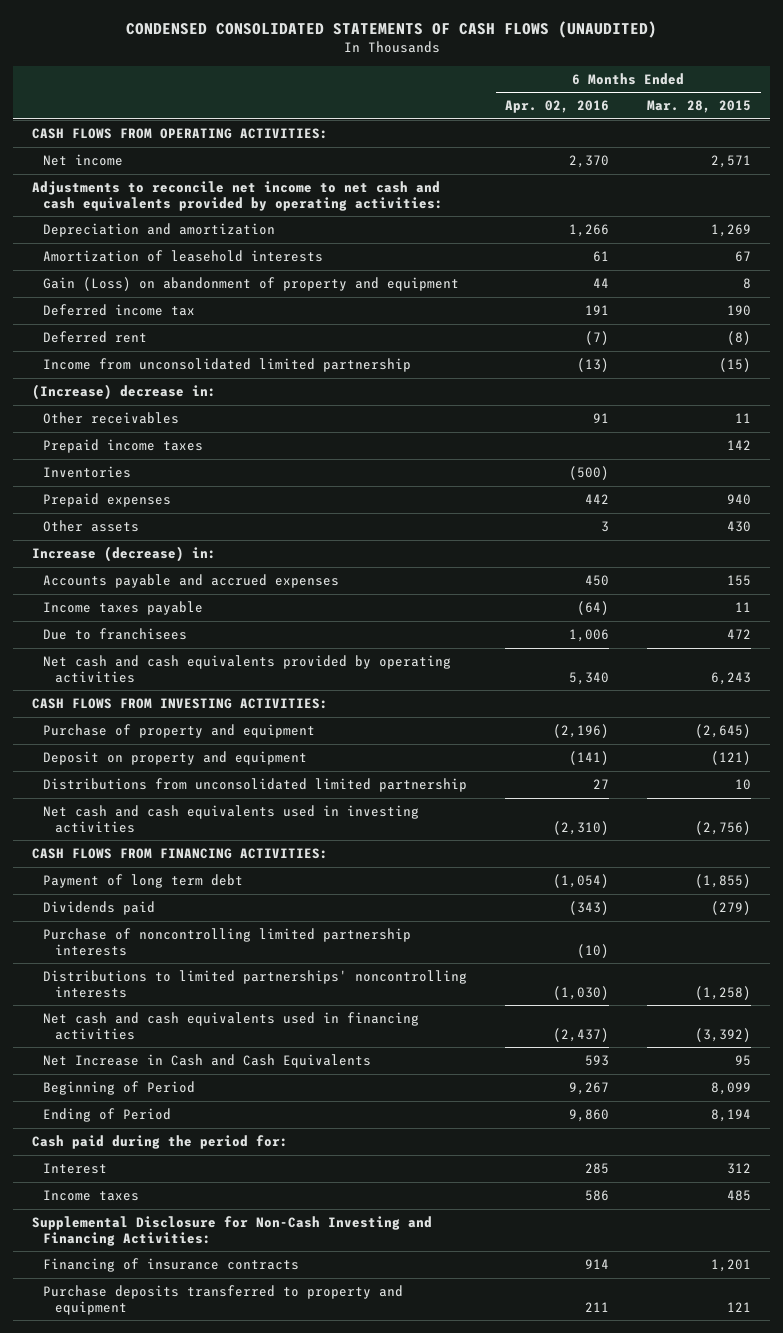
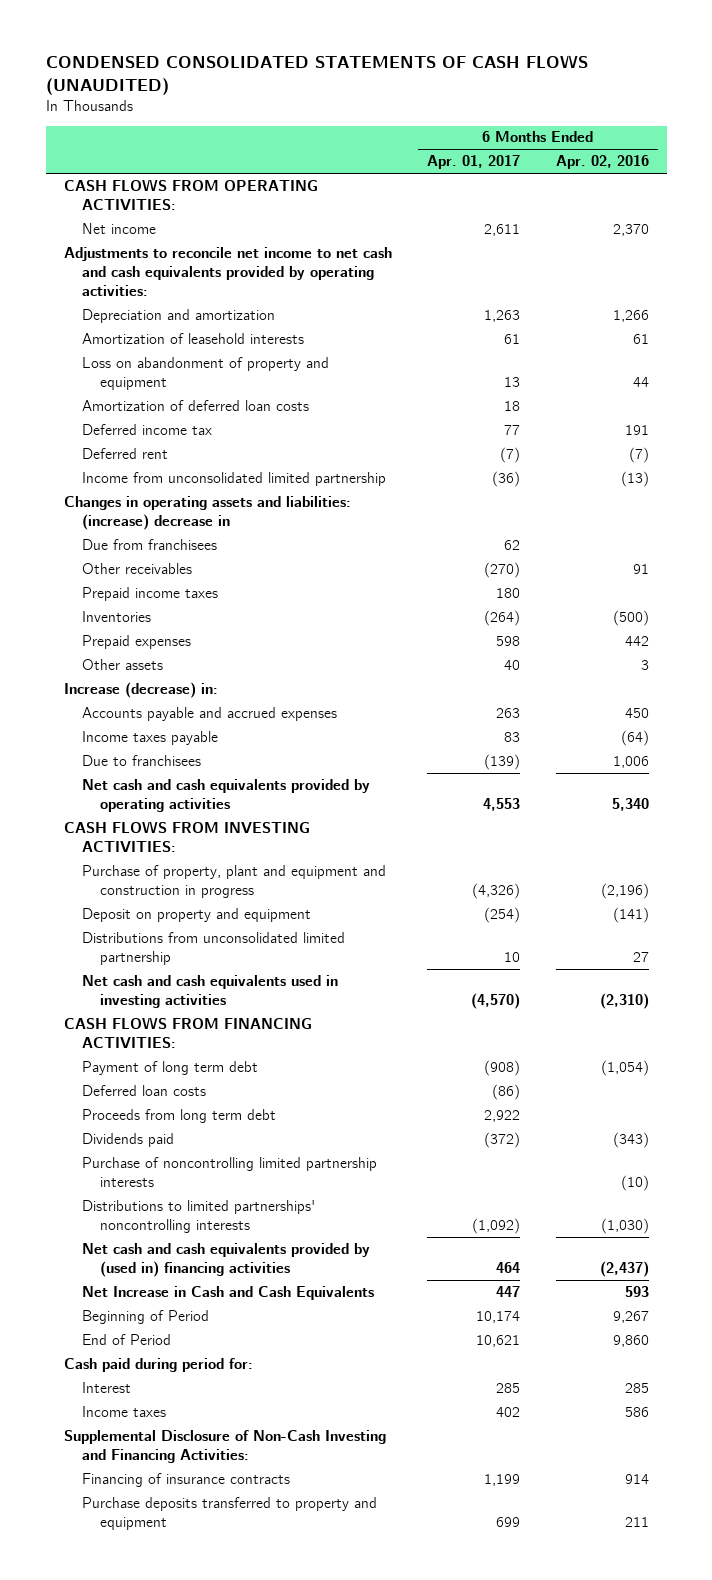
- | 6 Months Ended Apr. 02, 2016 | 6 Months Ended Mar. 28, 2015
+ | 6 Months Ended Apr. 01, 2017 | 6 Months Ended Apr. 02, 2016
- Gain (Loss) on abandonment of property and equipment | 44 | 8
+ Loss on abandonment of property and equipment | 13 | 44
+ Amortization of deferred loan costs | 18 |
- (Increase) decrease in:
+ Changes in operating assets and liabilities: (increase) decrease in
+ Due from franchisees | 62 |
- Purchase of property and equipment | (2,196) | (2,645)
+ Purchase of property, plant and equipment and construction in progress | (4,326) | (2,196)
+ Deferred loan costs | (86) |
+ Proceeds from long term debt | 2,922 |
- Net cash and cash equivalents used in financing activities | (2,437) | (3,392)
+ Net cash and cash equivalents provided by (used in) financing activities | 464 | (2,437)
- Ending of Period | 9,860 | 8,194
- Cash paid during the period for:
+ End of Period | 10,621 | 9,860
+ Cash paid during period for:
- Supplemental Disclosure for Non-Cash Investing and Financing Activities:
+ Supplemental Disclosure of Non-Cash Investing and Financing Activities:

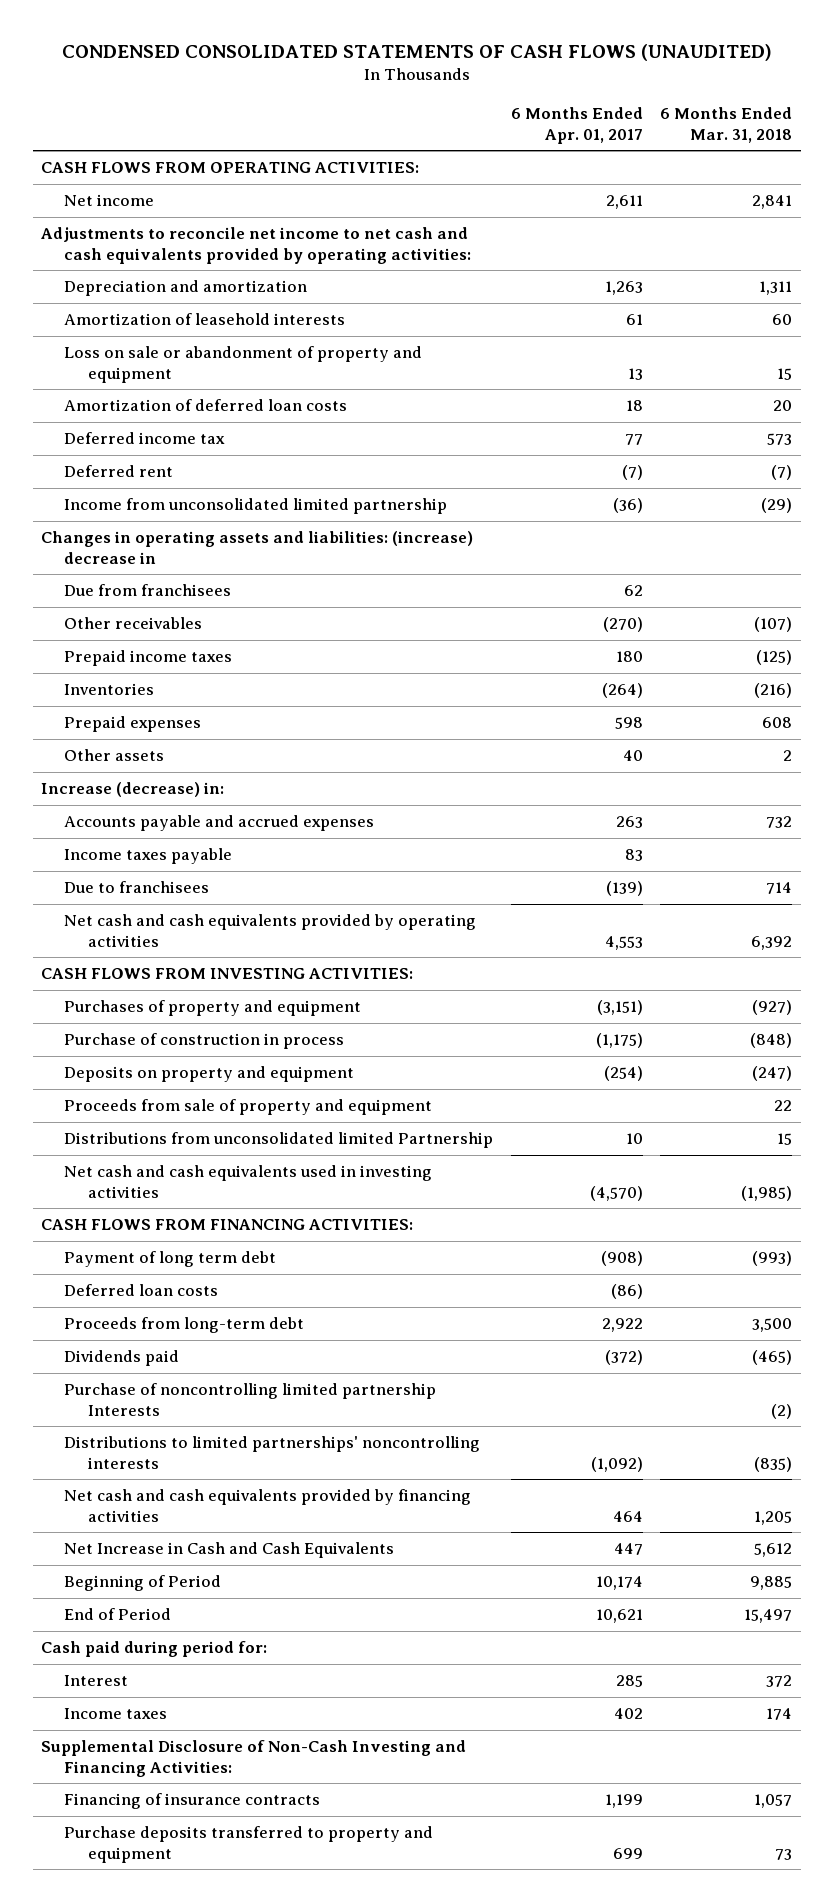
- | 6 Months Ended Apr. 01, 2017 | 6 Months Ended Apr. 02, 2016
+ | 6 Months Ended Apr. 01, 2017 | 6 Months Ended Mar. 31, 2018
- Loss on abandonment of property and equipment | 13 | 44
+ Loss on sale or abandonment of property and equipment | 13 | 15
- Purchase of property, plant and equipment and construction in progress | (4,326) | (2,196)
- Deposit on property and equipment | (254) | (141)
- Distributions from unconsolidated limited partnership | 10 | 27
+ Purchases of property and equipment | (3,151) | (927)
+ Purchase of construction in process | (1,175) | (848)
+ Deposits on property and equipment | (254) | (247)
+ Proceeds from sale of property and equipment | | 22
+ Distributions from unconsolidated limited Partnership | 10 | 15
- Proceeds from long term debt | 2,922 |
+ Proceeds from long-term debt | 2,922 | 3,500
- Purchase of noncontrolling limited partnership interests | | (10)
+ Purchase of noncontrolling limited partnership Interests | | (2)
- Net cash and cash equivalents provided by (used in) financing activities | 464 | (2,437)
+ Net cash and cash equivalents provided by financing activities | 464 | 1,205

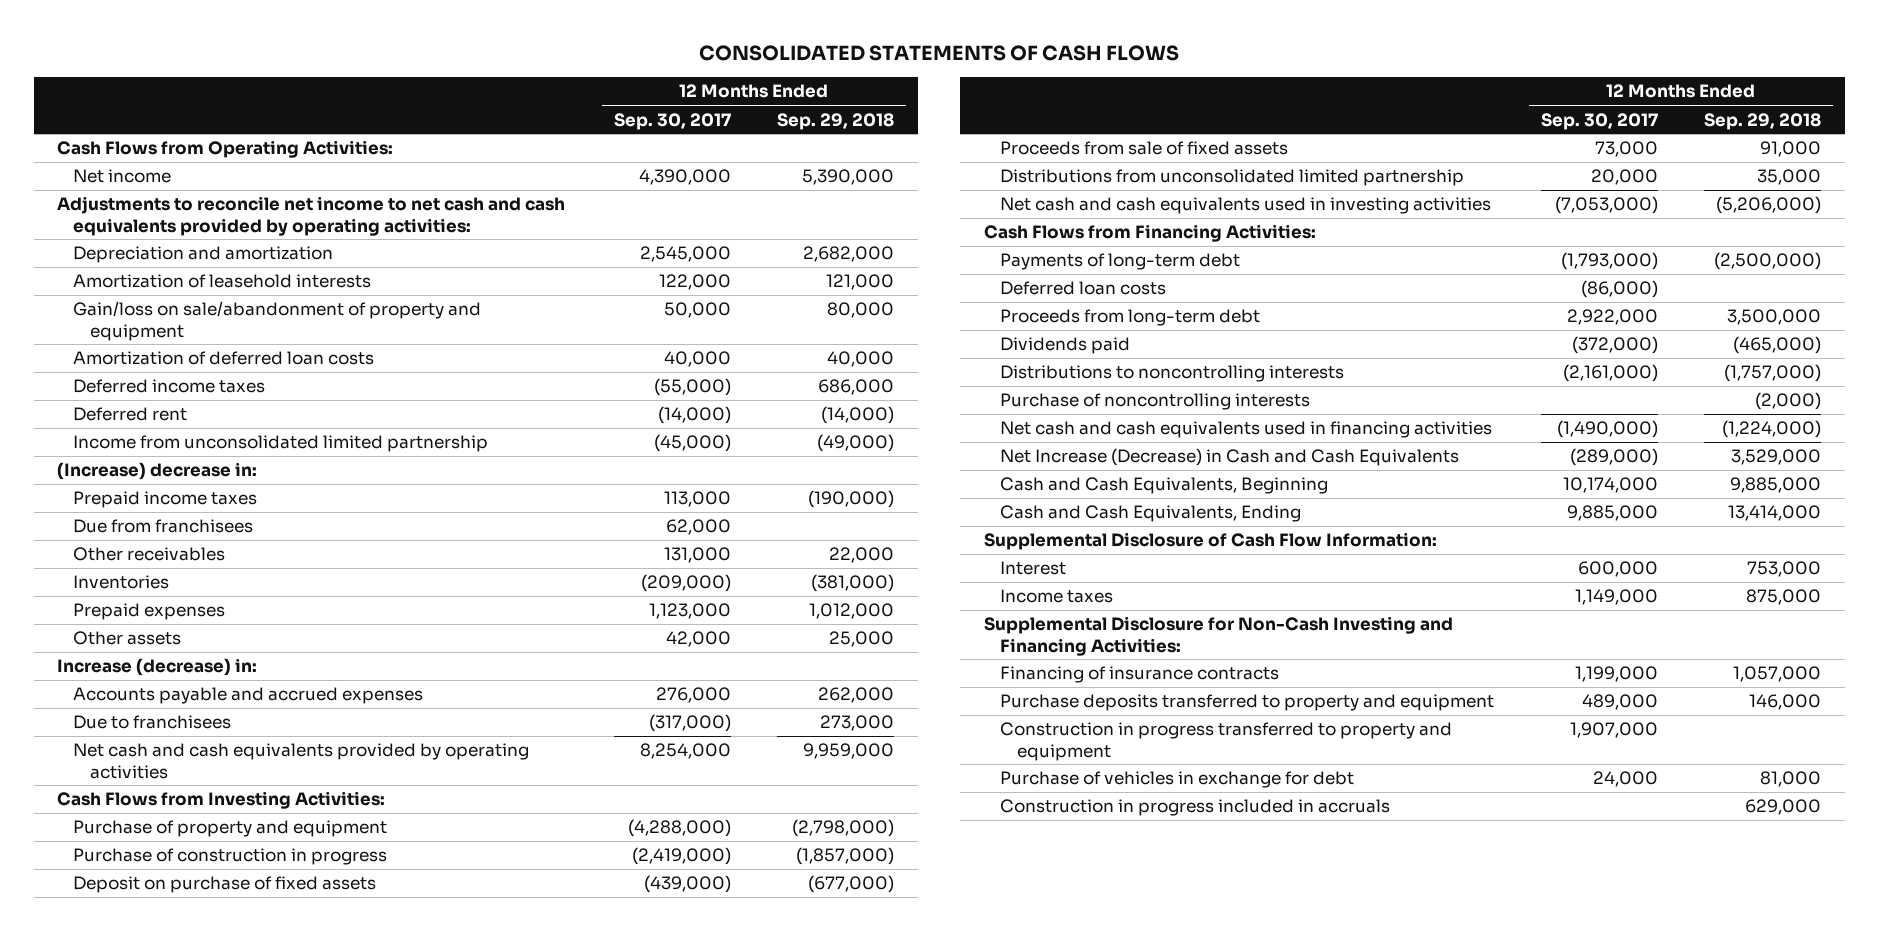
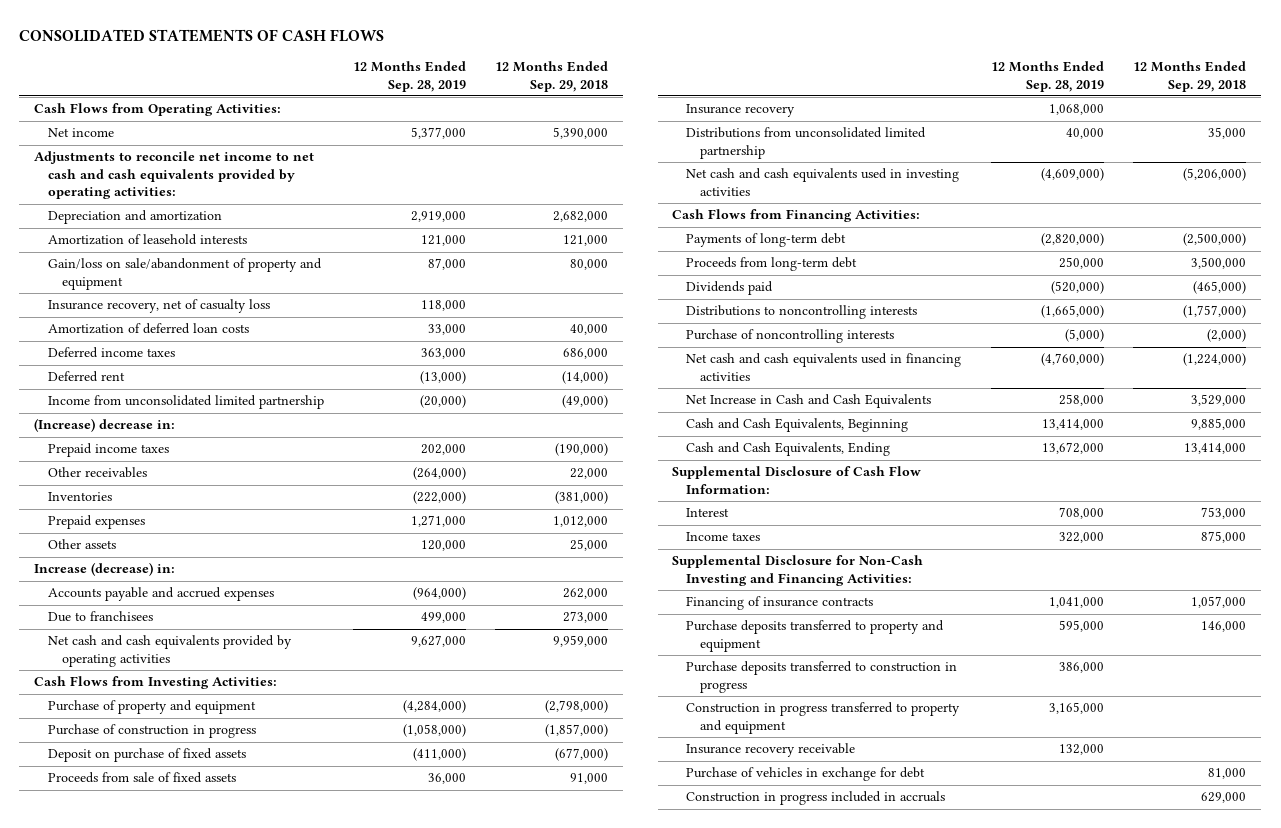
- | 12 Months Ended Sep. 30, 2017 | 12 Months Ended Sep. 29, 2018
+ | 12 Months Ended Sep. 28, 2019 | 12 Months Ended Sep. 29, 2018
+ Insurance recovery, net of casualty loss | 118,000 |
- Due from franchisees | 62,000 |
+ Insurance recovery | 1,068,000 |
- Deferred loan costs | (86,000) |
- Net Increase (Decrease) in Cash and Cash Equivalents | (289,000) | 3,529,000
+ Net Increase in Cash and Cash Equivalents | 258,000 | 3,529,000
+ Purchase deposits transferred to construction in progress | 386,000 |
+ Insurance recovery receivable | 132,000 |

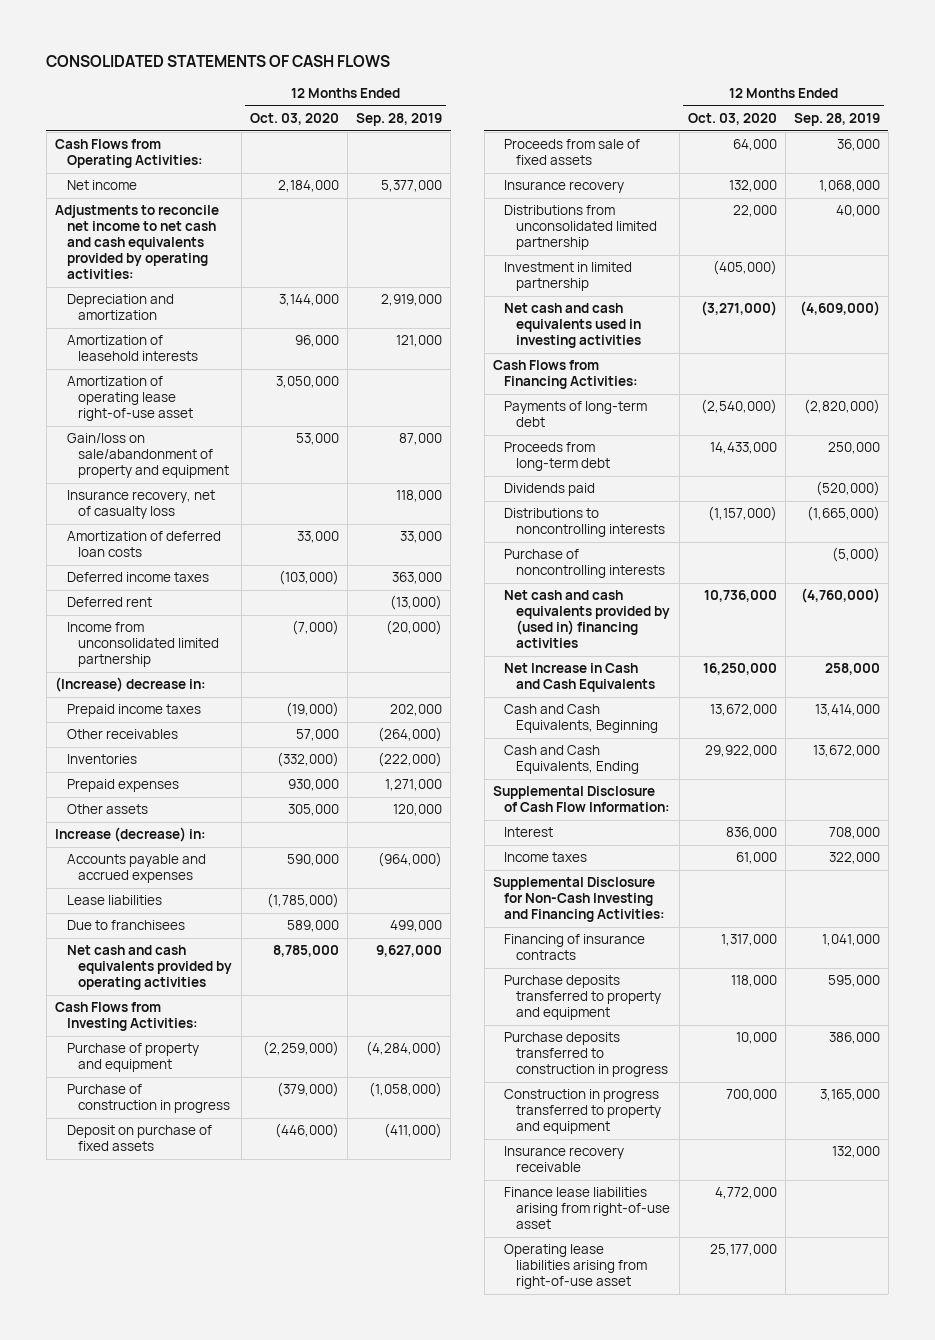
- | 12 Months Ended Sep. 28, 2019 | 12 Months Ended Sep. 29, 2018
+ | 12 Months Ended Oct. 03, 2020 | 12 Months Ended Sep. 28, 2019
+ Amortization of operating lease right-of-use asset | 3,050,000 |
+ Lease liabilities | (1,785,000) |
+ Investment in limited partnership | (405,000) |
- Net cash and cash equivalents used in financing activities | (4,760,000) | (1,224,000)
+ Net cash and cash equivalents provided by (used in) financing activities | 10,736,000 | (4,760,000)
- Purchase of vehicles in exchange for debt | | 81,000
- Construction in progress included in accruals | | 629,000
+ Finance lease liabilities arising from right-of-use asset | 4,772,000 |
+ Operating lease liabilities arising from right-of-use asset | 25,177,000 |

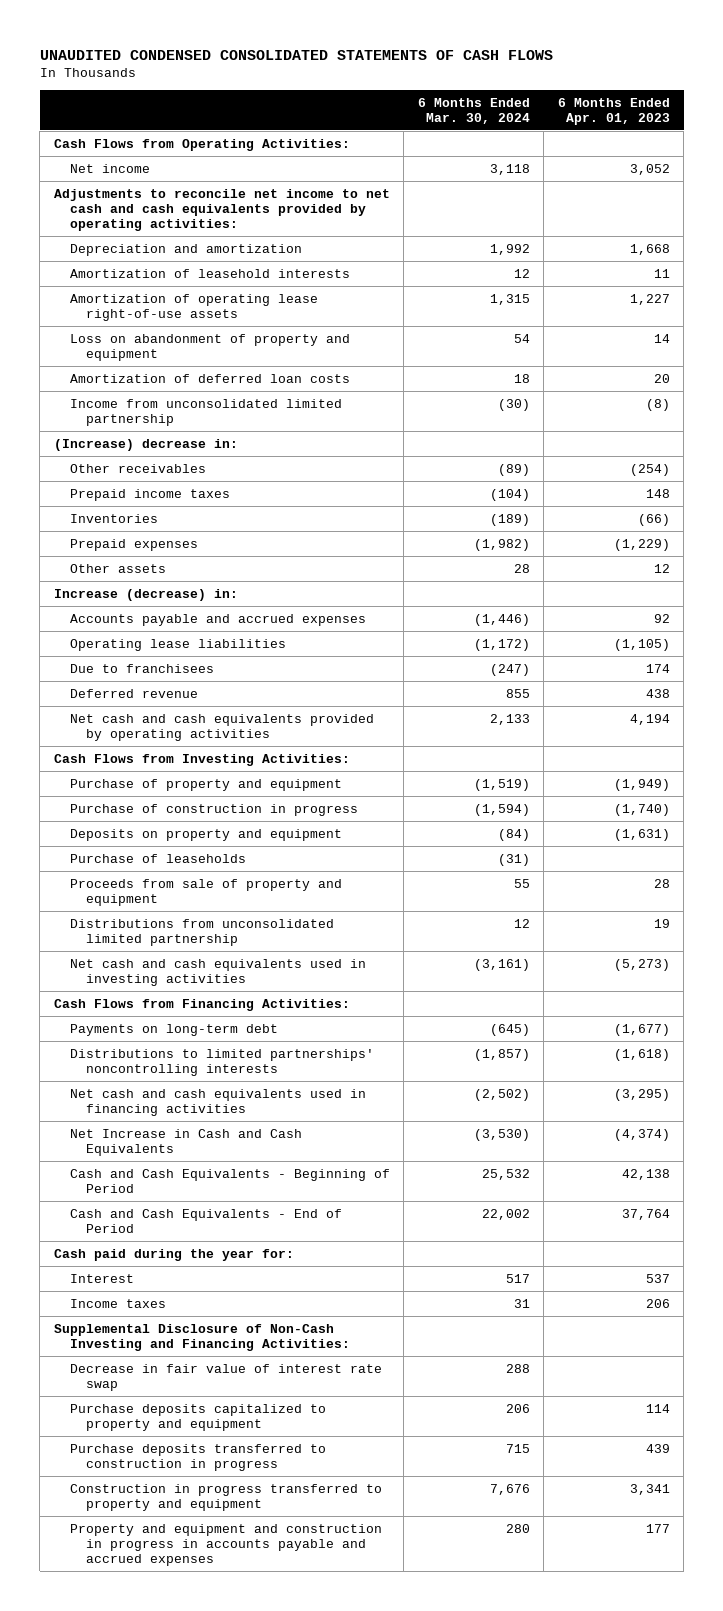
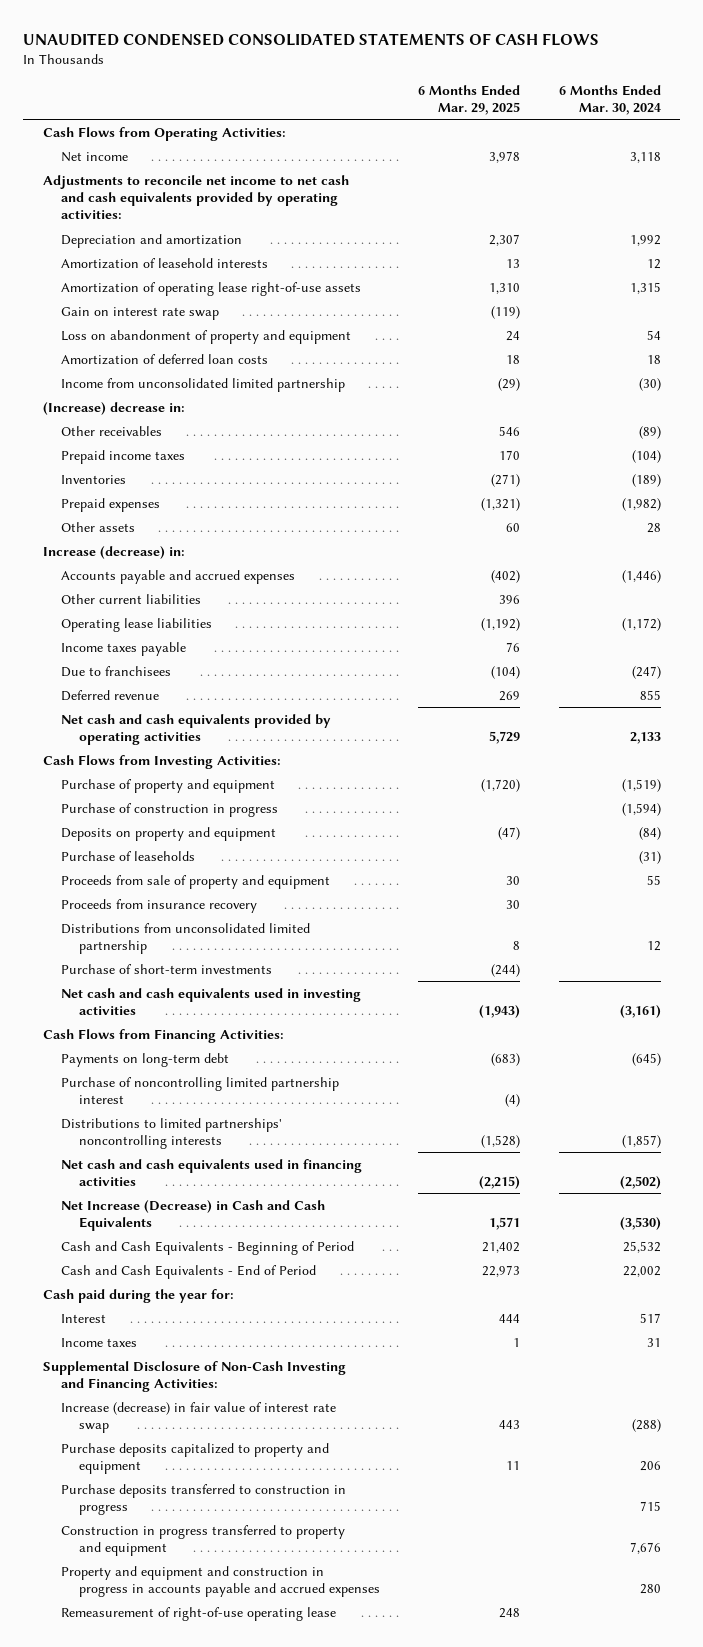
- | 6 Months Ended Mar. 30, 2024 | 6 Months Ended Apr. 01, 2023
+ | 6 Months Ended Mar. 29, 2025 | 6 Months Ended Mar. 30, 2024
+ Gain on interest rate swap | (119) |
+ Other current liabilities | 396 |
+ Income taxes payable | 76 |
+ Proceeds from insurance recovery | 30 |
+ Purchase of short-term investments | (244) |
+ Purchase of noncontrolling limited partnership interest | (4) |
- Net Increase in Cash and Cash Equivalents | (3,530) | (4,374)
+ Net Increase (Decrease) in Cash and Cash Equivalents | 1,571 | (3,530)
- Decrease in fair value of interest rate swap | 288 |
+ Increase (decrease) in fair value of interest rate swap | 443 | (288)
+ Remeasurement of right-of-use operating lease | 248 |

